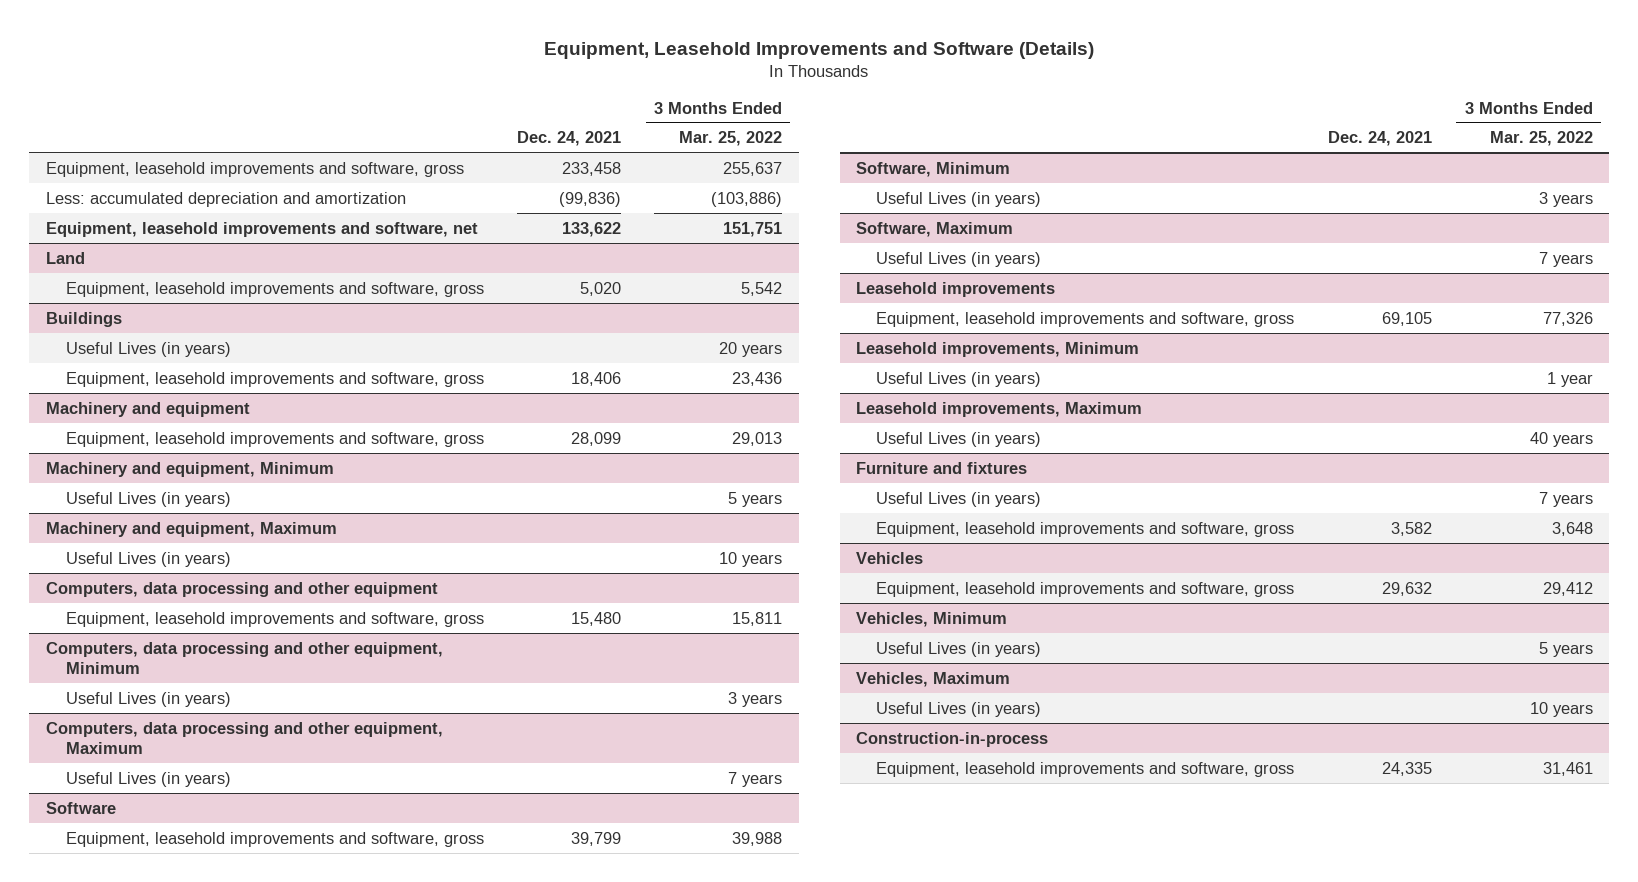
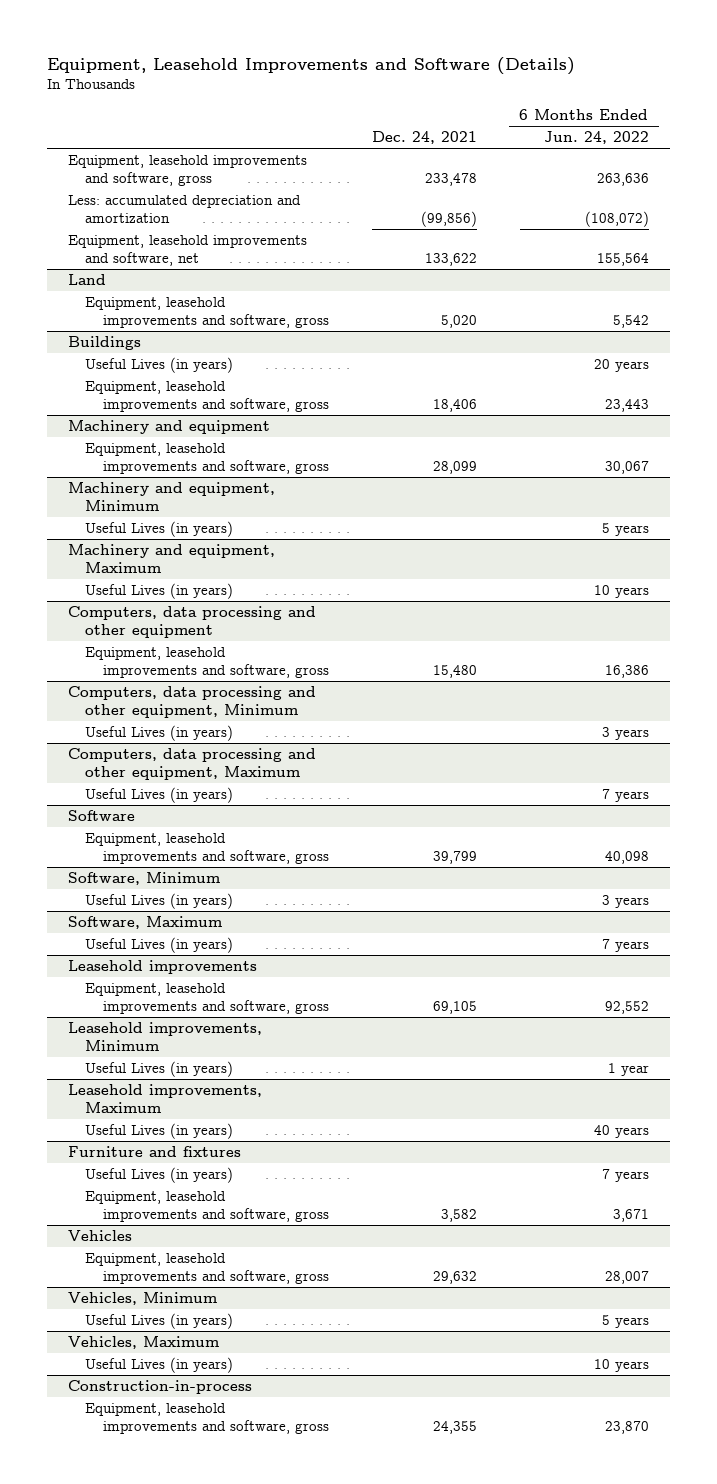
- | Dec. 24, 2021 | 3 Months Ended Mar. 25, 2022
+ | Dec. 24, 2021 | 6 Months Ended Jun. 24, 2022
- Equipment, leasehold improvements and software, gross | 233,458 | 255,637
- Less: accumulated depreciation and amortization | (99,836) | (103,886)
+ Equipment, leasehold improvements and software, gross | 233,478 | 263,636
+ Less: accumulated depreciation and amortization | (99,856) | (108,072)
@ Construction-in-process
- Equipment, leasehold improvements and software, gross | 24,335 | 31,461
+ Equipment, leasehold improvements and software, gross | 24,355 | 23,870

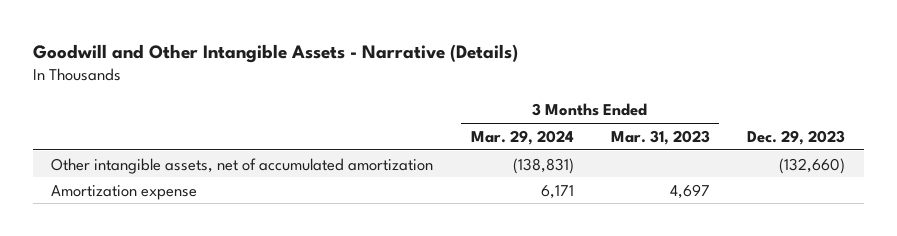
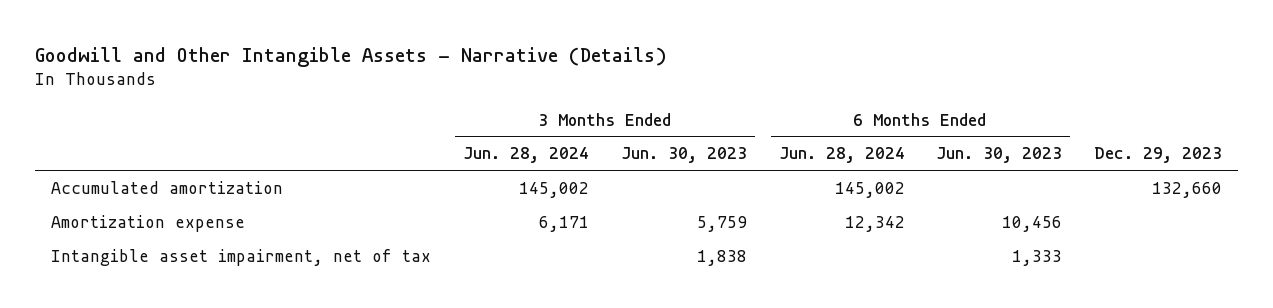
- | 3 Months Ended Mar. 29, 2024 | 3 Months Ended Mar. 31, 2023 | Dec. 29, 2023
+ | 3 Months Ended Jun. 28, 2024 | 3 Months Ended Jun. 30, 2023 | 6 Months Ended Jun. 28, 2024 | 6 Months Ended Jun. 30, 2023 | Dec. 29, 2023
- Other intangible assets, net of accumulated amortization | (138,831) | | (132,660)
+ Accumulated amortization | 145,002 | | 145,002 | | 132,660
+ Intangible asset impairment, net of tax | | 1,838 | | 1,333 |

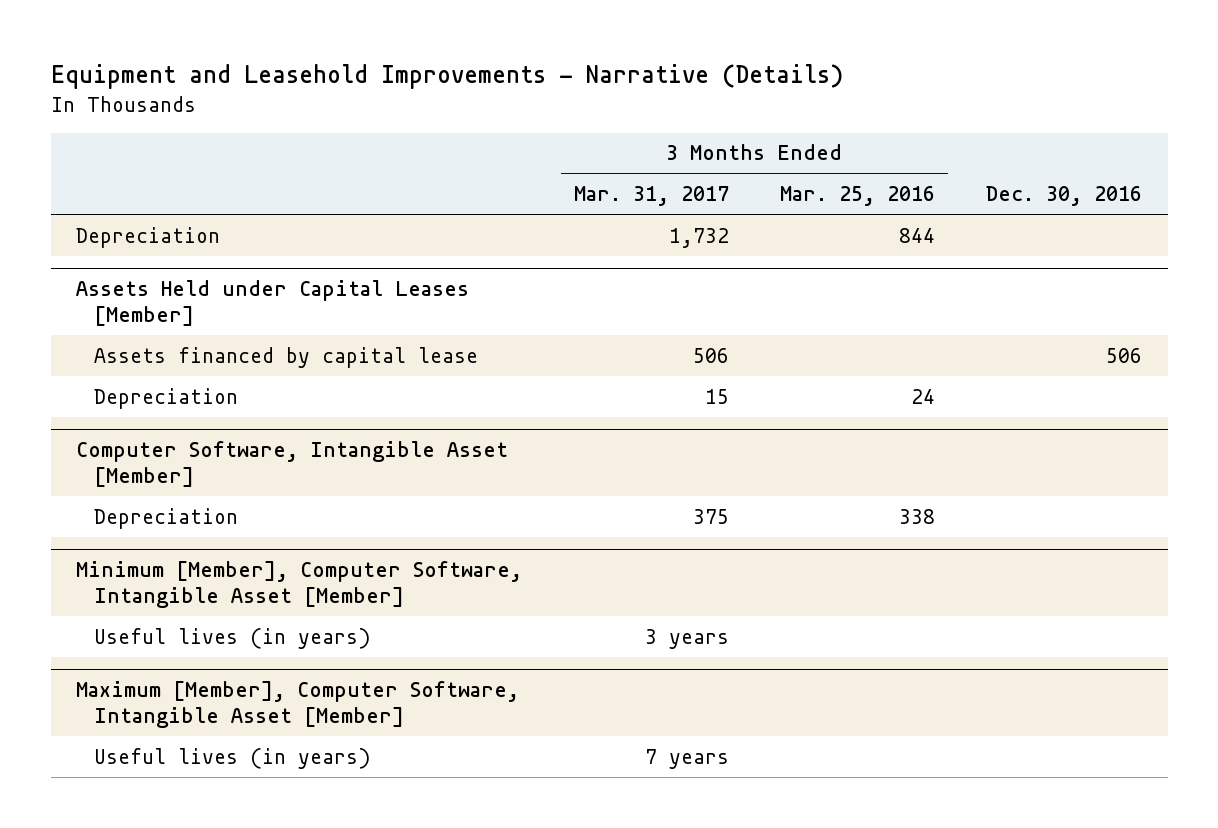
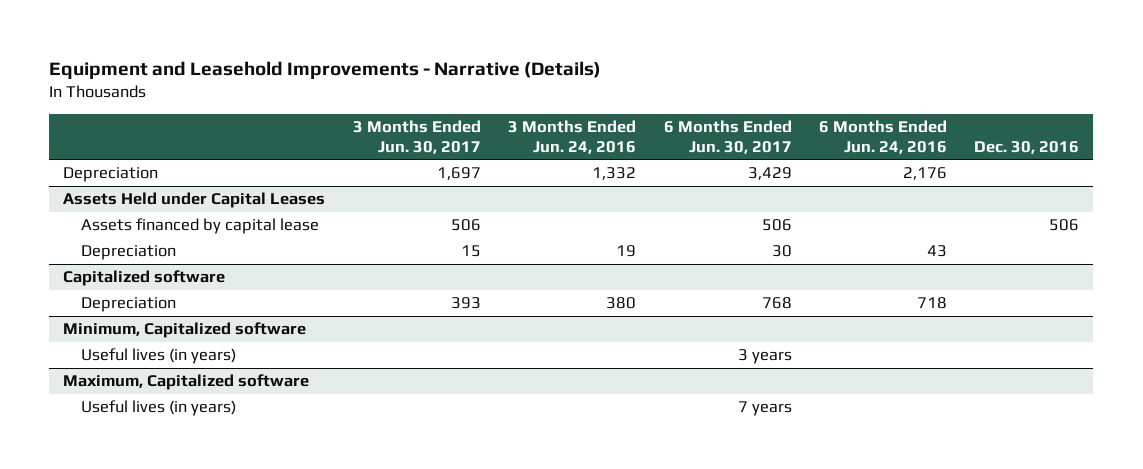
- | 3 Months Ended Mar. 31, 2017 | 3 Months Ended Mar. 25, 2016 | Dec. 30, 2016
+ | 3 Months Ended Jun. 30, 2017 | 3 Months Ended Jun. 24, 2016 | 6 Months Ended Jun. 30, 2017 | 6 Months Ended Jun. 24, 2016 | Dec. 30, 2016
- Assets Held under Capital Leases [Member]
+ Assets Held under Capital Leases
- Computer Software, Intangible Asset [Member]
+ Capitalized software
- Minimum [Member], Computer Software, Intangible Asset [Member]
- Useful lives (in years) | 3 years | |
- Maximum [Member], Computer Software, Intangible Asset [Member]
- Useful lives (in years) | 7 years | |
+ Minimum, Capitalized software
+ Useful lives (in years) | | | 3 years | |
+ Maximum, Capitalized software
+ Useful lives (in years) | | | 7 years | |

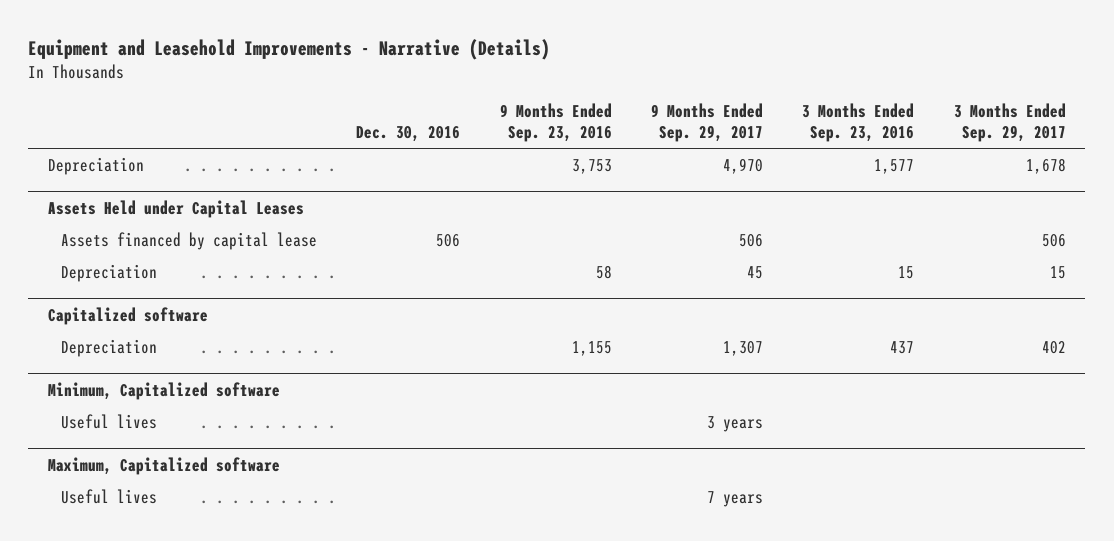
- | 3 Months Ended Jun. 30, 2017 | 3 Months Ended Jun. 24, 2016 | 6 Months Ended Jun. 30, 2017 | 6 Months Ended Jun. 24, 2016 | Dec. 30, 2016
+ | Dec. 30, 2016 | 9 Months Ended Sep. 23, 2016 | 9 Months Ended Sep. 29, 2017 | 3 Months Ended Sep. 23, 2016 | 3 Months Ended Sep. 29, 2017
@ Minimum, Capitalized software
- Useful lives (in years) | | | 3 years | |
+ Useful lives | | | 3 years | |
@ Maximum, Capitalized software
- Useful lives (in years) | | | 7 years | |
+ Useful lives | | | 7 years | |

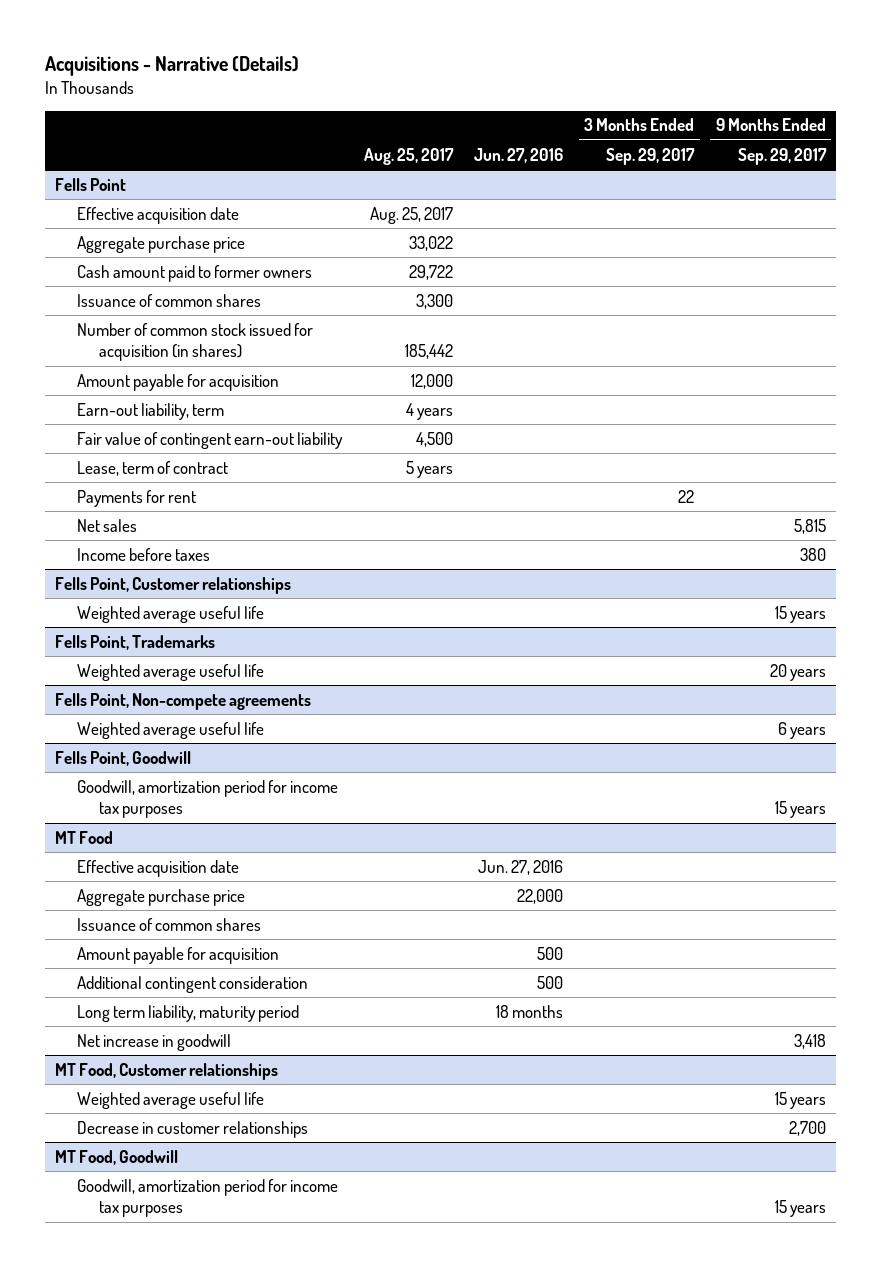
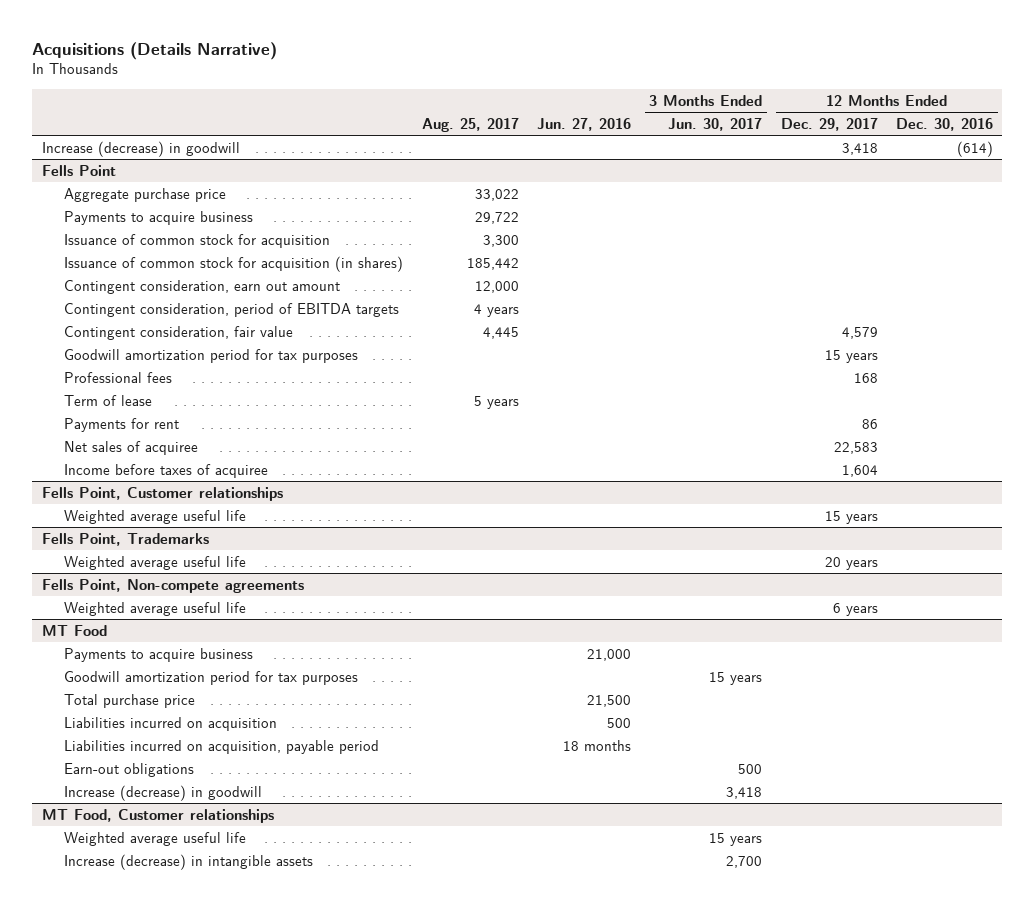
- Acquisitions - Narrative (Details)
+ Acquisitions (Details Narrative)
- | Aug. 25, 2017 | Jun. 27, 2016 | 3 Months Ended Sep. 29, 2017 | 9 Months Ended Sep. 29, 2017
+ | Aug. 25, 2017 | Jun. 27, 2016 | 3 Months Ended Jun. 30, 2017 | 12 Months Ended Dec. 29, 2017 | 12 Months Ended Dec. 30, 2016
+ Increase (decrease) in goodwill | | | | 3,418 | (614)
@ Fells Point
- Effective acquisition date | Aug. 25, 2017 | | |
- Cash amount paid to former owners | 29,722 | | |
- Issuance of common shares | 3,300 | | |
- Number of common stock issued for acquisition (in shares) | 185,442 | | |
- Amount payable for acquisition | 12,000 | | |
- Earn-out liability, term | 4 years | | |
- Fair value of contingent earn-out liability | 4,500 | | |
- Lease, term of contract | 5 years | | |
+ Payments to acquire business | 29,722 | | | |
+ Issuance of common stock for acquisition | 3,300 | | | |
+ Issuance of common stock for acquisition (in shares) | 185,442 | | | |
+ Contingent consideration, earn out amount | 12,000 | | | |
+ Contingent consideration, period of EBITDA targets | 4 years | | | |
+ Contingent consideration, fair value | 4,445 | | | 4,579 |
+ Goodwill amortization period for tax purposes | | | | 15 years |
+ Professional fees | | | | 168 |
+ Term of lease | 5 years | | | |
- Net sales | | | | 5,815
- Income before taxes | | | | 380
+ Net sales of acquiree | | | | 22,583 |
+ Income before taxes of acquiree | | | | 1,604 |
- Fells Point, Goodwill
- Goodwill, amortization period for income tax purposes | | | | 15 years
@ MT Food
- Effective acquisition date | | Jun. 27, 2016 | |
- Aggregate purchase price | | 22,000 | |
- Issuance of common shares
- Amount payable for acquisition | | 500 | |
- Additional contingent consideration | | 500 | |
- Long term liability, maturity period | | 18 months | |
- Net increase in goodwill | | | | 3,418
+ Payments to acquire business | | 21,000 | | |
+ Goodwill amortization period for tax purposes | | | 15 years | |
+ Total purchase price | | 21,500 | | |
+ Liabilities incurred on acquisition | | 500 | | |
+ Liabilities incurred on acquisition, payable period | | 18 months | | |
+ Earn-out obligations | | | 500 | |
+ Increase (decrease) in goodwill | | | 3,418 | |
@ MT Food, Customer relationships
- Decrease in customer relationships | | | | 2,700
- MT Food, Goodwill
- Goodwill, amortization period for income tax purposes | | | | 15 years
@ MT Food, Customer relationships
+ Increase (decrease) in intangible assets | | | 2,700 | |

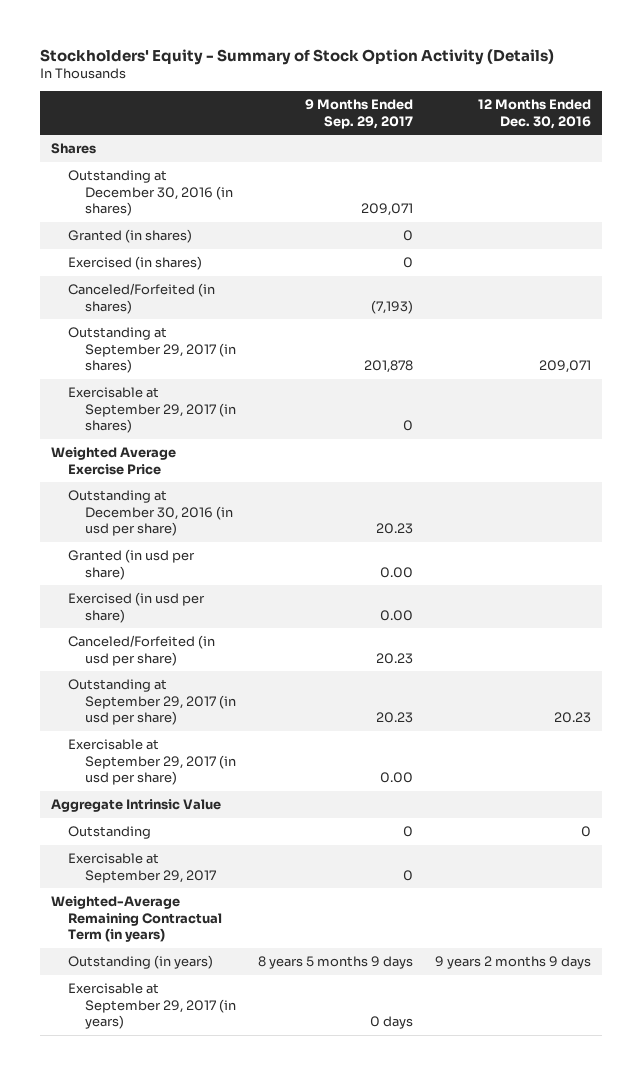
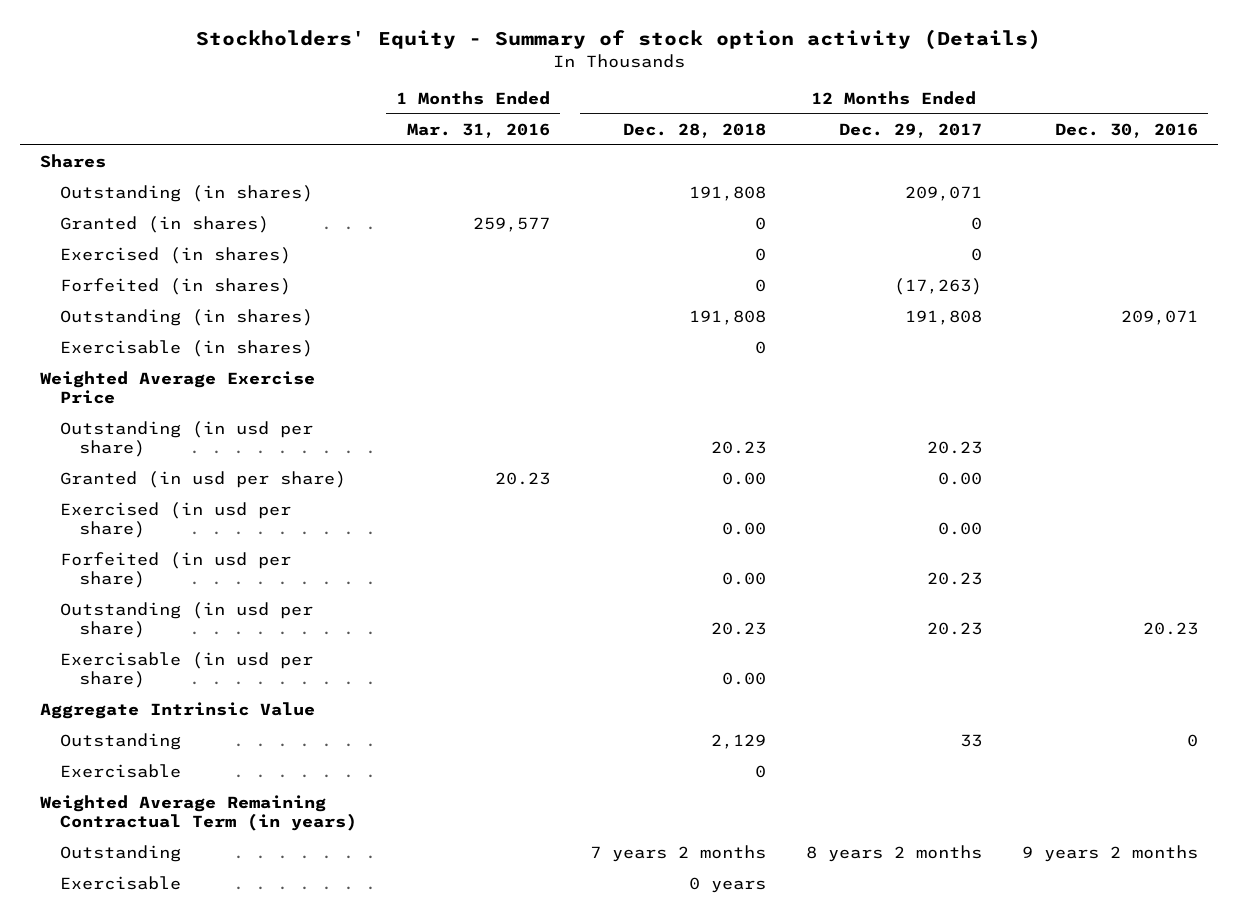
- Stockholders' Equity - Summary of Stock Option Activity (Details)
+ Stockholders' Equity - Summary of stock option activity (Details)
- | 9 Months Ended Sep. 29, 2017 | 12 Months Ended Dec. 30, 2016
+ | 1 Months Ended Mar. 31, 2016 | 12 Months Ended Dec. 28, 2018 | 12 Months Ended Dec. 29, 2017 | 12 Months Ended Dec. 30, 2016
- Outstanding at December 30, 2016 (in shares) | 209,071 |
+ Outstanding (in shares) | | 191,808 | 209,071 |
- Canceled/Forfeited (in shares) | (7,193) |
- Outstanding at September 29, 2017 (in shares) | 201,878 | 209,071
- Exercisable at September 29, 2017 (in shares) | 0 |
+ Forfeited (in shares) | | 0 | (17,263) |
+ Outstanding (in shares) | | 191,808 | 191,808 | 209,071
+ Exercisable (in shares) | | 0 | |
- Outstanding at December 30, 2016 (in usd per share) | 20.23 |
+ Outstanding (in usd per share) | | 20.23 | 20.23 |
- Canceled/Forfeited (in usd per share) | 20.23 |
- Outstanding at September 29, 2017 (in usd per share) | 20.23 | 20.23
- Exercisable at September 29, 2017 (in usd per share) | 0.00 |
+ Forfeited (in usd per share) | | 0.00 | 20.23 |
+ Outstanding (in usd per share) | | 20.23 | 20.23 | 20.23
+ Exercisable (in usd per share) | | 0.00 | |
- Exercisable at September 29, 2017 | 0 |
- Weighted-Average Remaining Contractual Term (in years)
- Outstanding (in years) | 8 years 5 months 9 days | 9 years 2 months 9 days
- Exercisable at September 29, 2017 (in years) | 0 days |
+ Exercisable | | 0 | |
+ Weighted Average Remaining Contractual Term (in years)
+ Outstanding | | 7 years 2 months | 8 years 2 months | 9 years 2 months
+ Exercisable | | 0 years | |

